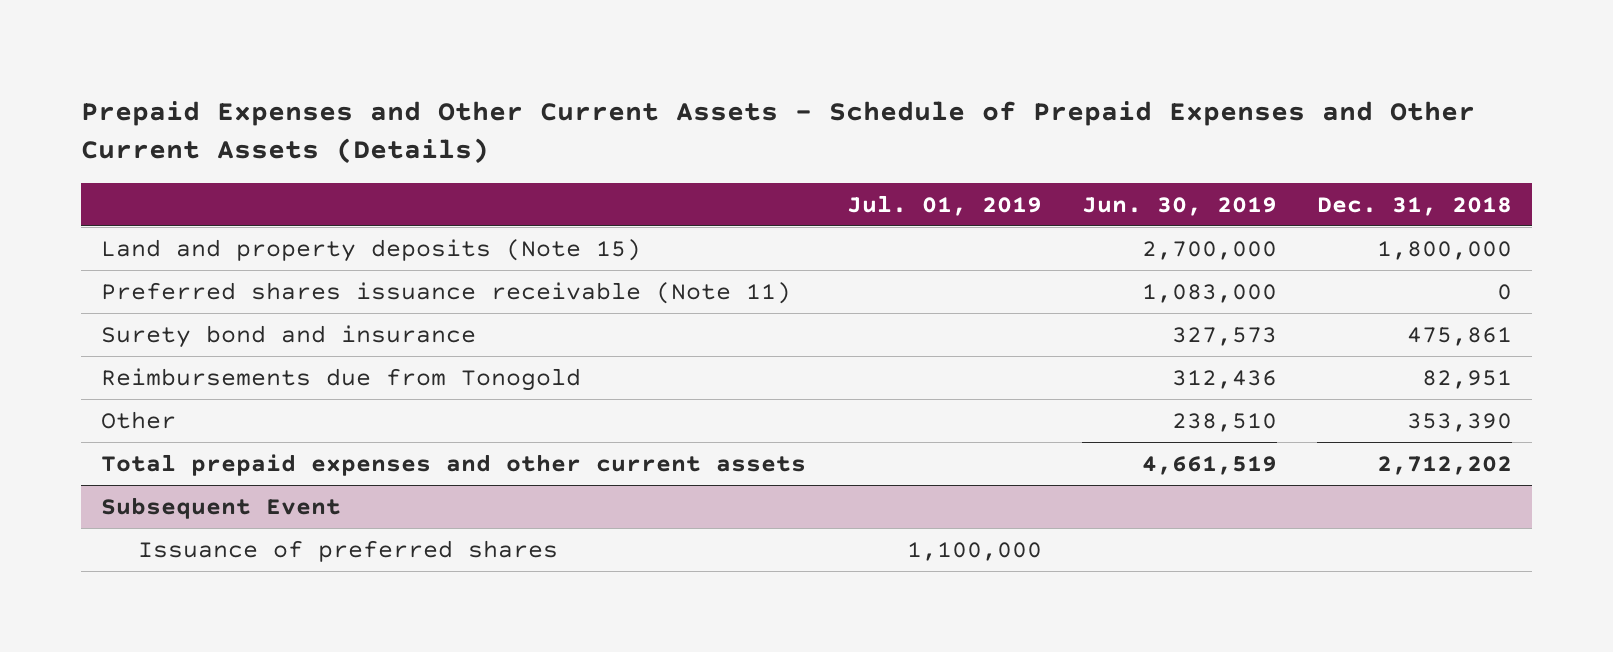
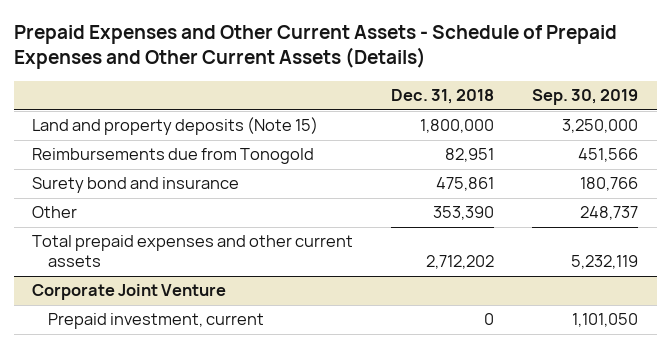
- | Jul. 01, 2019 | Jun. 30, 2019 | Dec. 31, 2018
+ | Dec. 31, 2018 | Sep. 30, 2019
- Preferred shares issuance receivable (Note 11) | | 1,083,000 | 0
moved down: Surety bond and insurance | 475,861 | 180,766
- Subsequent Event
- Issuance of preferred shares | 1,100,000 | |
+ Corporate Joint Venture
+ Prepaid investment, current | 0 | 1,101,050

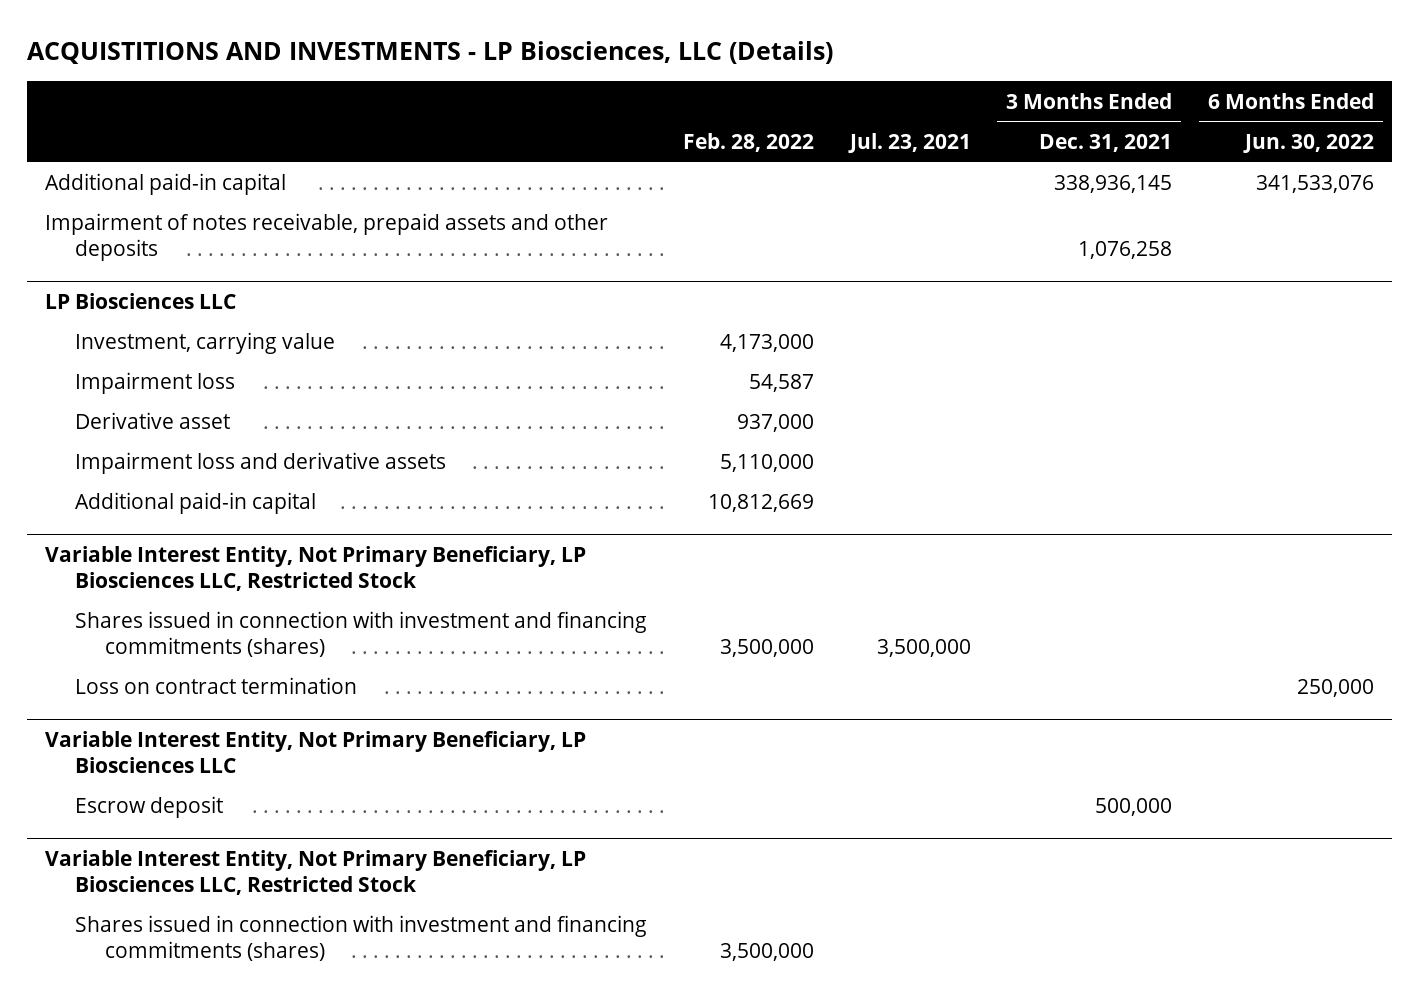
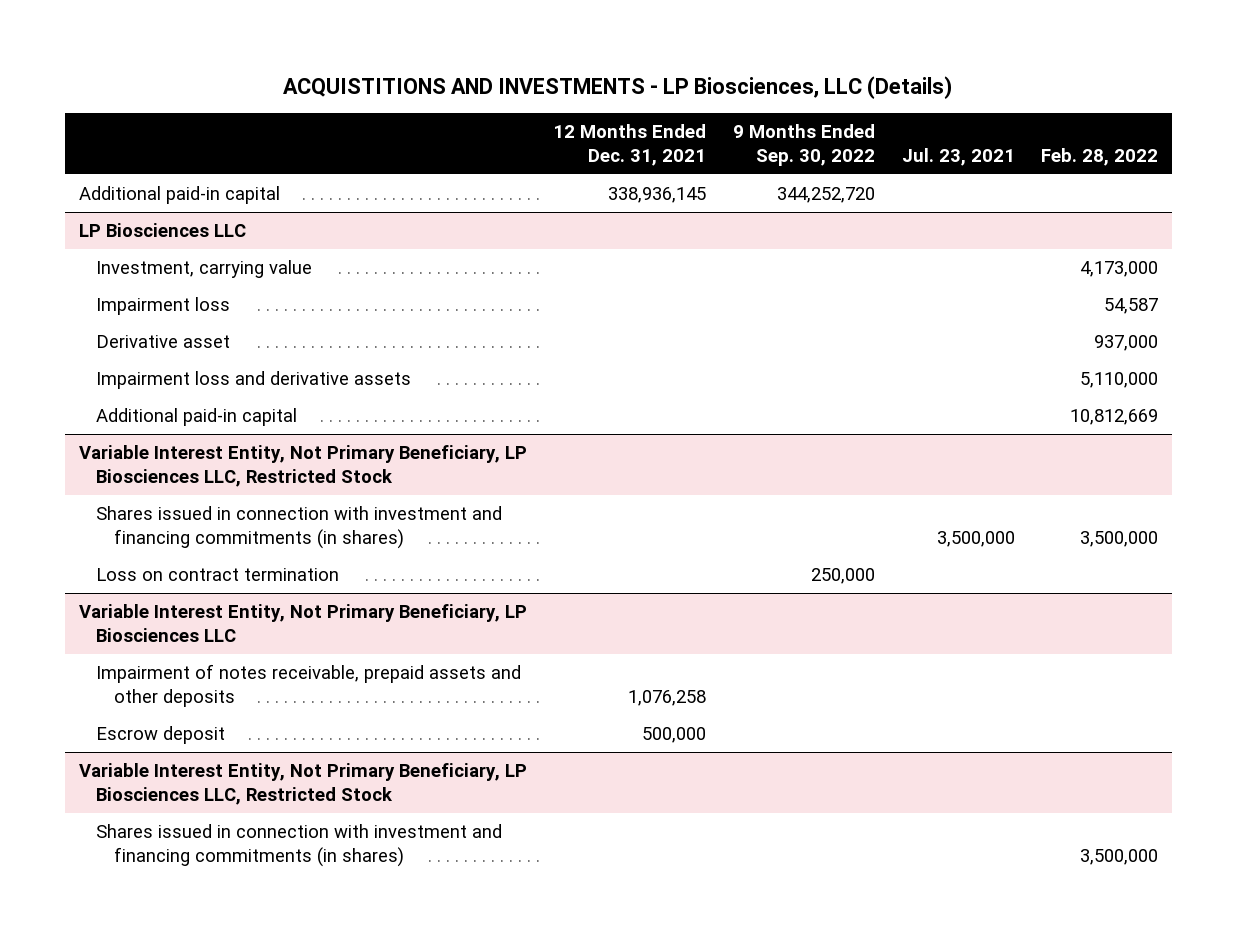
- | Feb. 28, 2022 | Jul. 23, 2021 | 3 Months Ended Dec. 31, 2021 | 6 Months Ended Jun. 30, 2022
+ | 12 Months Ended Dec. 31, 2021 | 9 Months Ended Sep. 30, 2022 | Jul. 23, 2021 | Feb. 28, 2022
- Impairment of notes receivable, prepaid assets and other deposits | | | 1,076,258 |
@ Variable Interest Entity, Not Primary Beneficiary, LP Biosciences LLC, Restricted Stock
- Shares issued in connection with investment and financing commitments (shares) | 3,500,000 | 3,500,000 | |
+ Shares issued in connection with investment and financing commitments (in shares) | | | 3,500,000 | 3,500,000
@ Variable Interest Entity, Not Primary Beneficiary, LP Biosciences LLC
+ Impairment of notes receivable, prepaid assets and other deposits | 1,076,258 | | |
@ Variable Interest Entity, Not Primary Beneficiary, LP Biosciences LLC, Restricted Stock
- Shares issued in connection with investment and financing commitments (shares) | 3,500,000 | | |
+ Shares issued in connection with investment and financing commitments (in shares) | | | | 3,500,000

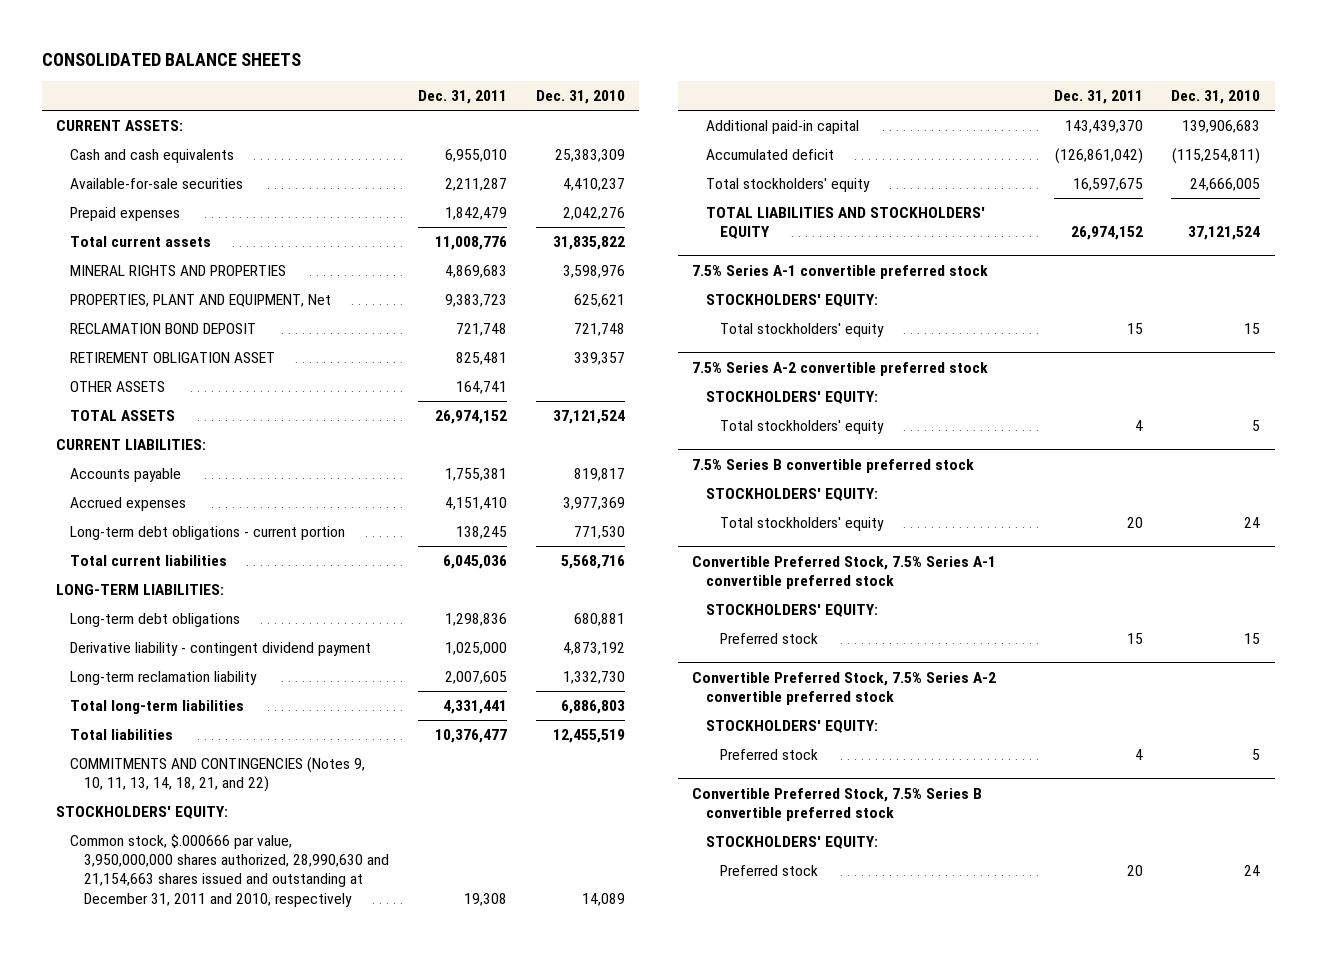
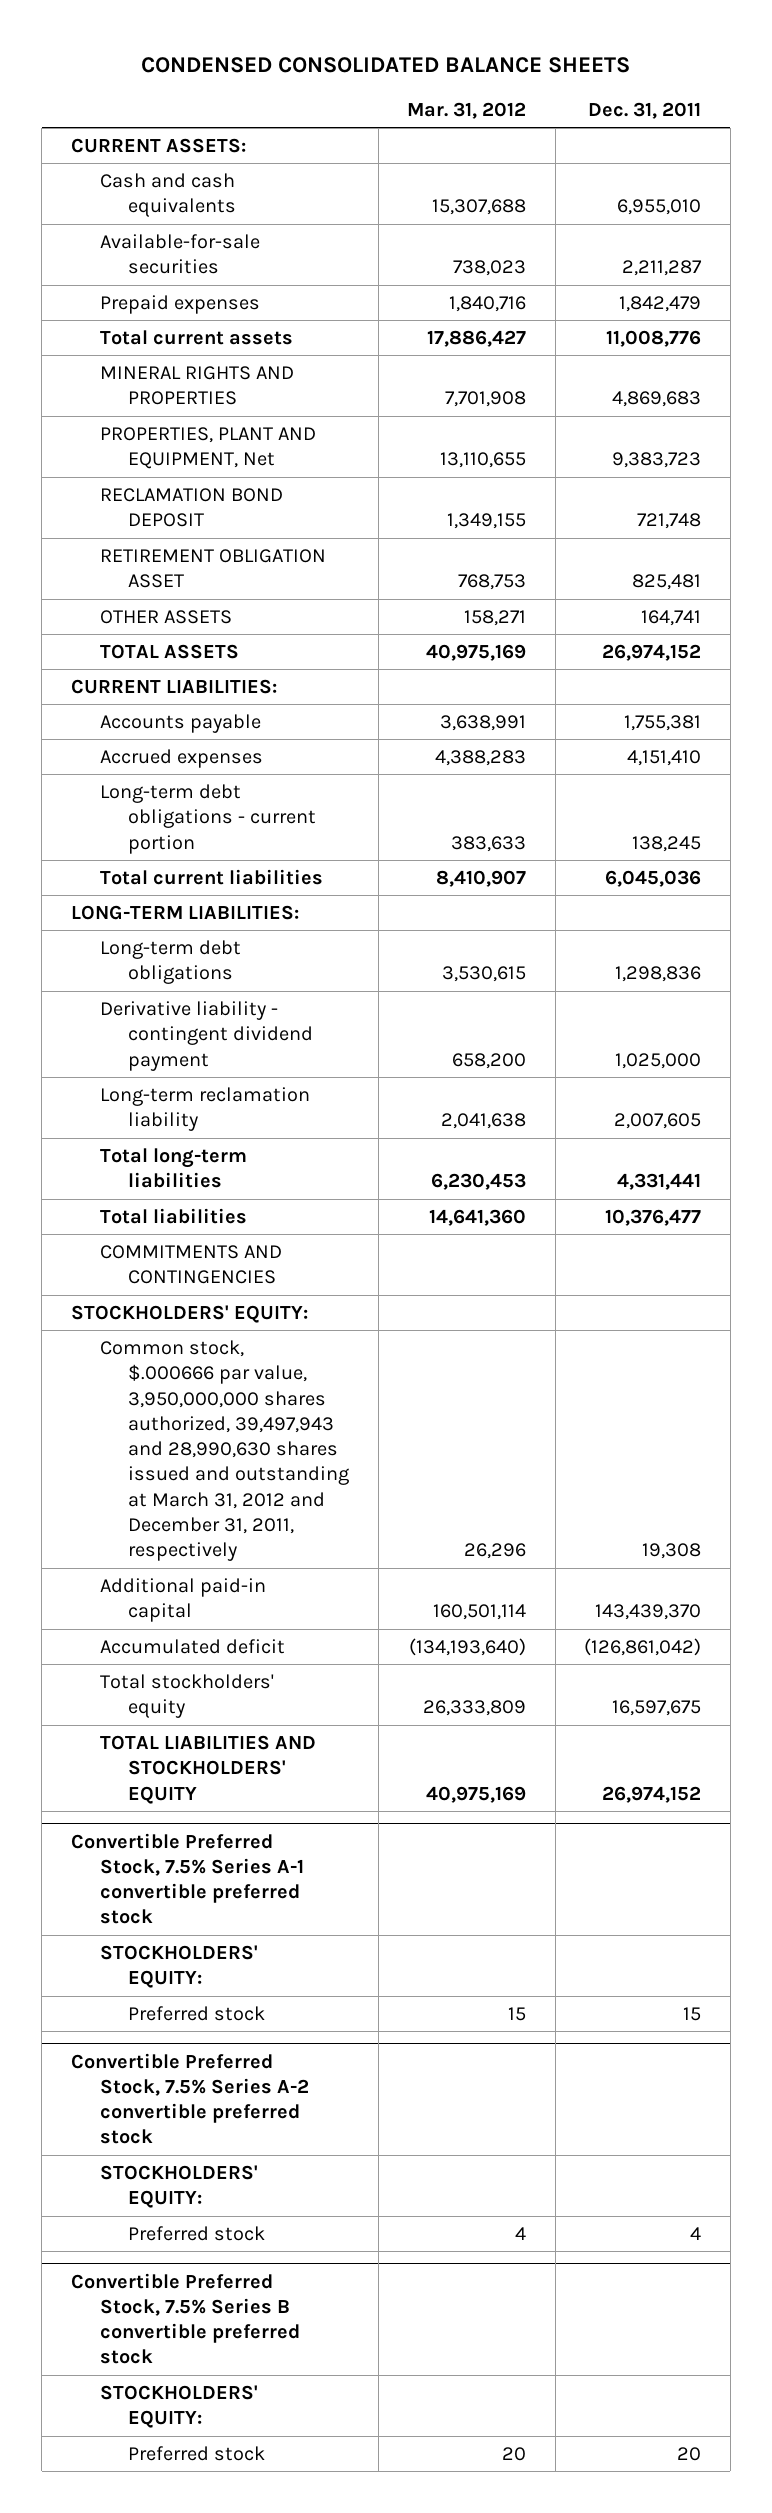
- CONSOLIDATED BALANCE SHEETS
+ CONDENSED CONSOLIDATED BALANCE SHEETS
- | Dec. 31, 2011 | Dec. 31, 2010
+ | Mar. 31, 2012 | Dec. 31, 2011
- COMMITMENTS AND CONTINGENCIES (Notes 9, 10, 11, 13, 14, 18, 21, and 22)
+ COMMITMENTS AND CONTINGENCIES
- Common stock, $.000666 par value, 3,950,000,000 shares authorized, 28,990,630 and 21,154,663 shares issued and outstanding at December 31, 2011 and 2010, respectively | 19,308 | 14,089
+ Common stock, $.000666 par value, 3,950,000,000 shares authorized, 39,497,943 and 28,990,630 shares issued and outstanding at March 31, 2012 and December 31, 2011, respectively | 26,296 | 19,308
- 7.5% Series A-1 convertible preferred stock
- STOCKHOLDERS' EQUITY:
- Total stockholders' equity | 15 | 15
- 7.5% Series A-2 convertible preferred stock
- STOCKHOLDERS' EQUITY:
- Total stockholders' equity | 4 | 5
- 7.5% Series B convertible preferred stock
- STOCKHOLDERS' EQUITY:
- Total stockholders' equity | 20 | 24

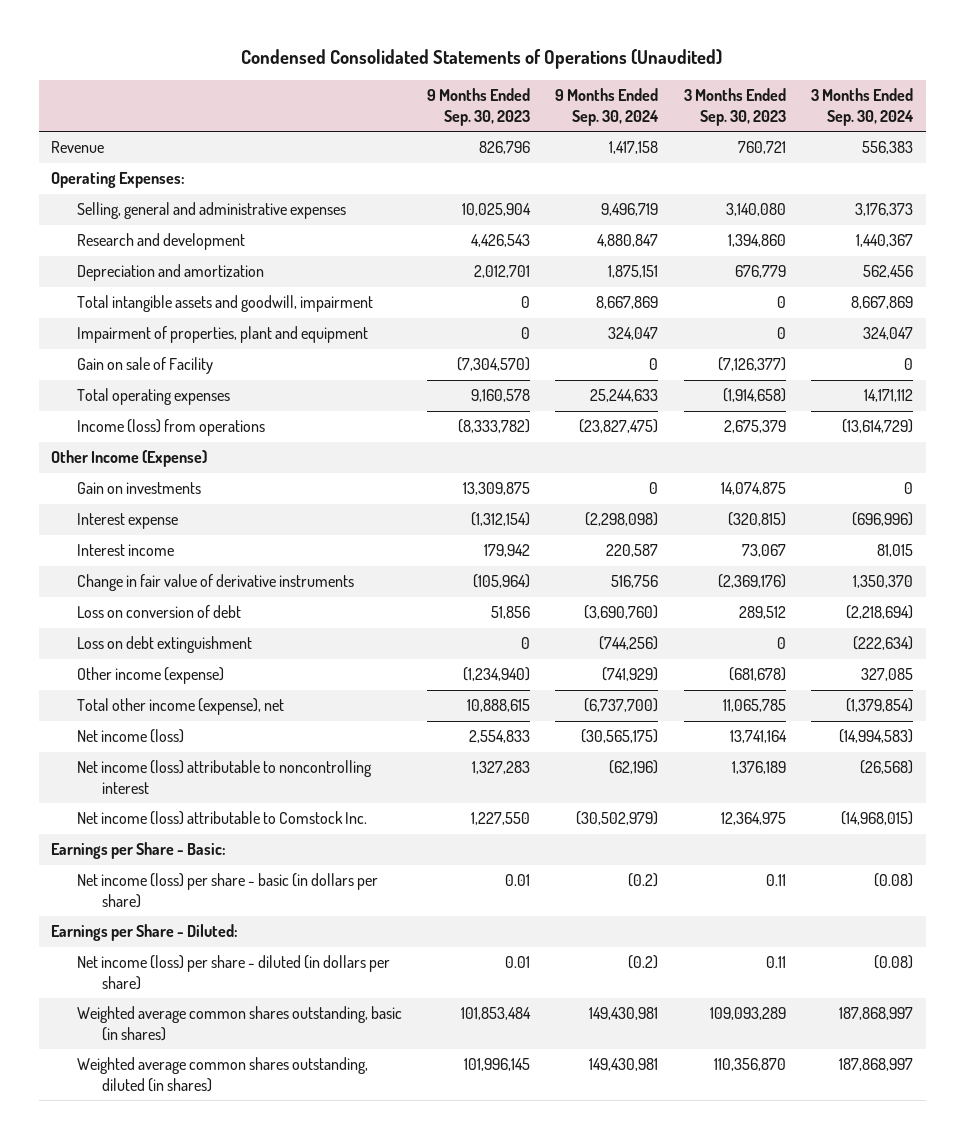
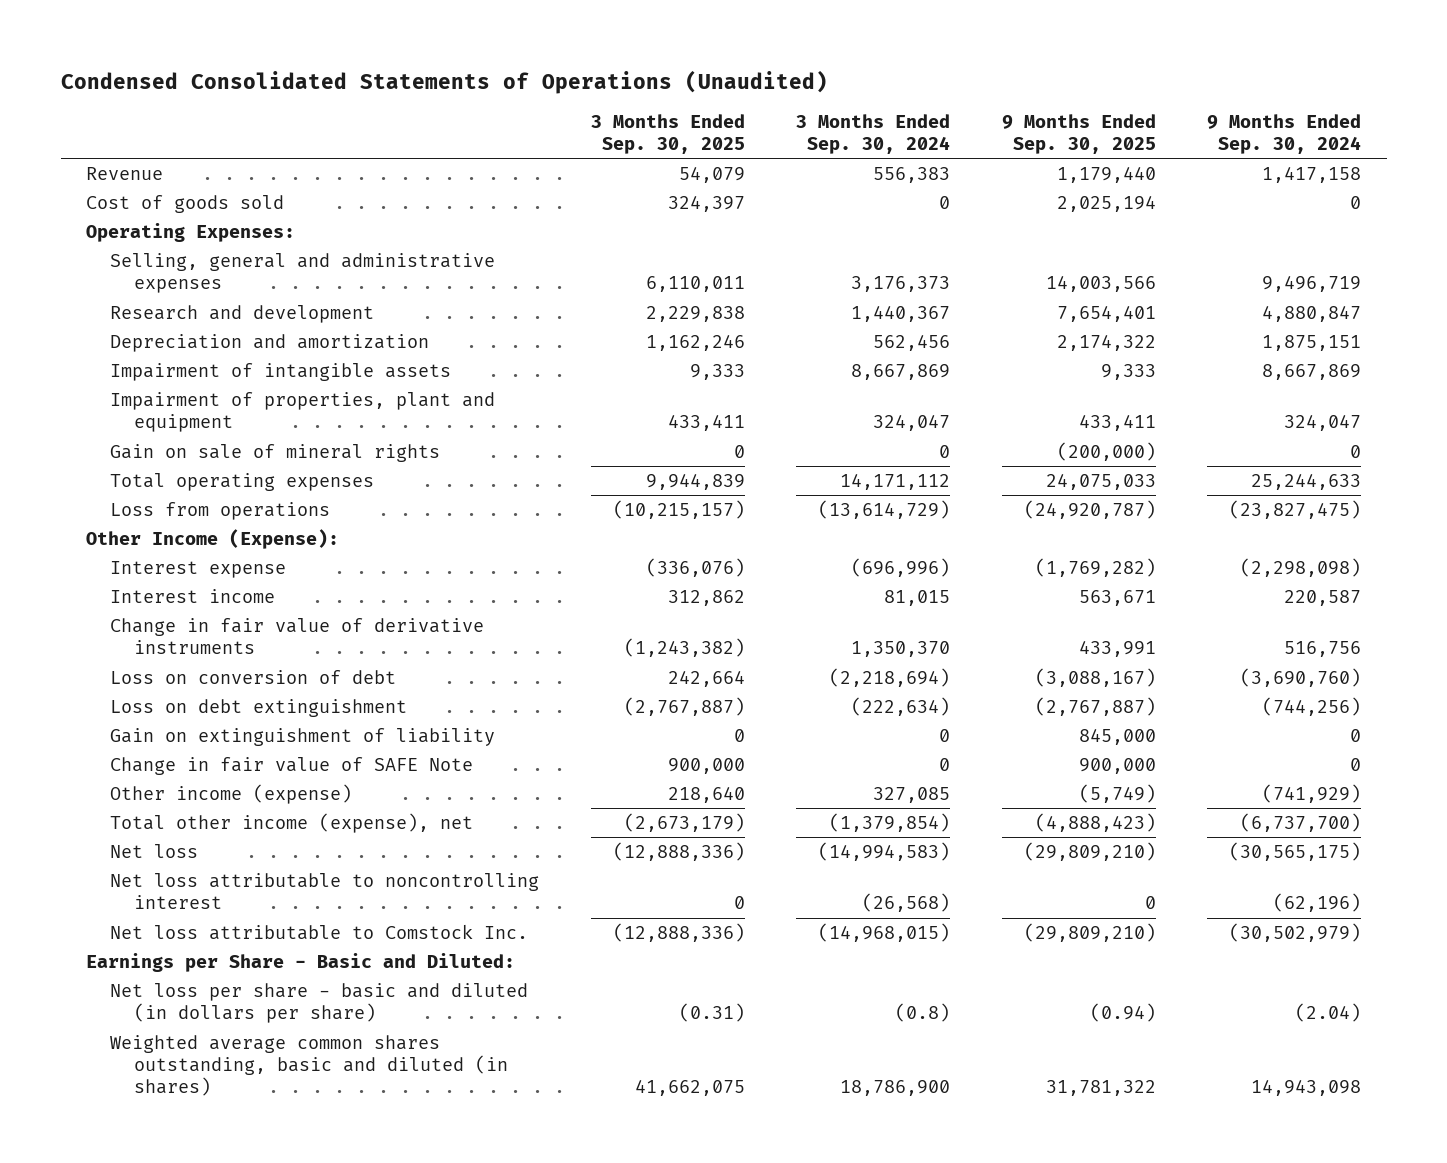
- | 9 Months Ended Sep. 30, 2023 | 9 Months Ended Sep. 30, 2024 | 3 Months Ended Sep. 30, 2023 | 3 Months Ended Sep. 30, 2024
+ | 3 Months Ended Sep. 30, 2025 | 3 Months Ended Sep. 30, 2024 | 9 Months Ended Sep. 30, 2025 | 9 Months Ended Sep. 30, 2024
+ Cost of goods sold | 324,397 | 0 | 2,025,194 | 0
- Total intangible assets and goodwill, impairment | 0 | 8,667,869 | 0 | 8,667,869
+ Impairment of intangible assets | 9,333 | 8,667,869 | 9,333 | 8,667,869
- Gain on sale of Facility | (7,304,570) | 0 | (7,126,377) | 0
+ Gain on sale of mineral rights | 0 | 0 | (200,000) | 0
- Income (loss) from operations | (8,333,782) | (23,827,475) | 2,675,379 | (13,614,729)
- Other Income (Expense)
- Gain on investments | 13,309,875 | 0 | 14,074,875 | 0
+ Loss from operations | (10,215,157) | (13,614,729) | (24,920,787) | (23,827,475)
+ Other Income (Expense):
+ Gain on extinguishment of liability | 0 | 0 | 845,000 | 0
+ Change in fair value of SAFE Note | 900,000 | 0 | 900,000 | 0
- Net income (loss) | 2,554,833 | (30,565,175) | 13,741,164 | (14,994,583)
- Net income (loss) attributable to noncontrolling interest | 1,327,283 | (62,196) | 1,376,189 | (26,568)
- Net income (loss) attributable to Comstock Inc. | 1,227,550 | (30,502,979) | 12,364,975 | (14,968,015)
- Earnings per Share - Basic:
- Net income (loss) per share - basic (in dollars per share) | 0.01 | (0.2) | 0.11 | (0.08)
- Earnings per Share - Diluted:
- Net income (loss) per share - diluted (in dollars per share) | 0.01 | (0.2) | 0.11 | (0.08)
- Weighted average common shares outstanding, basic (in shares) | 101,853,484 | 149,430,981 | 109,093,289 | 187,868,997
- Weighted average common shares outstanding, diluted (in shares) | 101,996,145 | 149,430,981 | 110,356,870 | 187,868,997
+ Net loss | (12,888,336) | (14,994,583) | (29,809,210) | (30,565,175)
+ Net loss attributable to noncontrolling interest | 0 | (26,568) | 0 | (62,196)
+ Net loss attributable to Comstock Inc. | (12,888,336) | (14,968,015) | (29,809,210) | (30,502,979)
+ Earnings per Share - Basic and Diluted:
+ Net loss per share - basic and diluted (in dollars per share) | (0.31) | (0.8) | (0.94) | (2.04)
+ Weighted average common shares outstanding, basic and diluted (in shares) | 41,662,075 | 18,786,900 | 31,781,322 | 14,943,098

